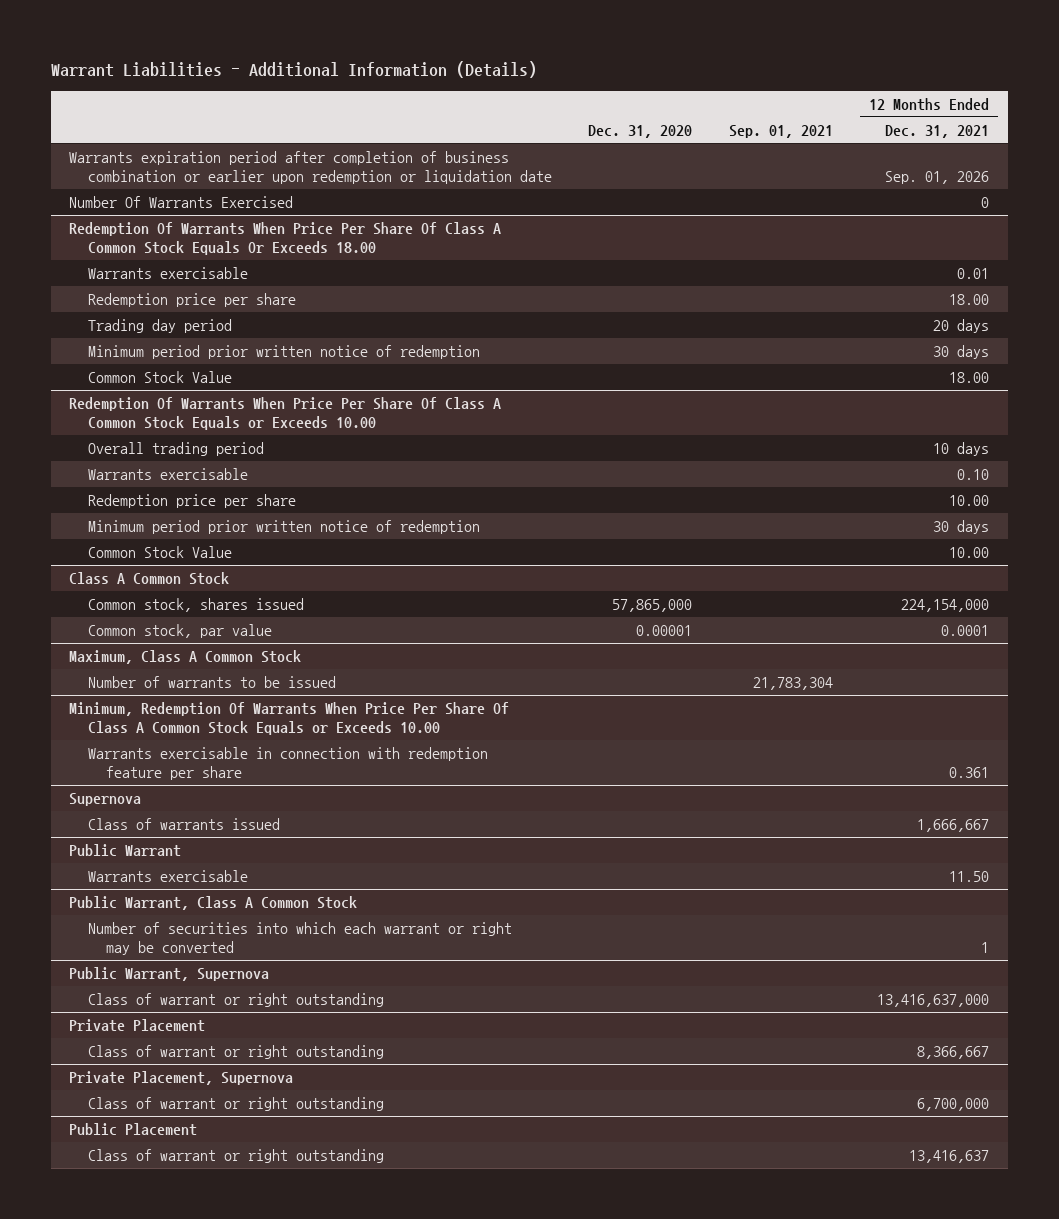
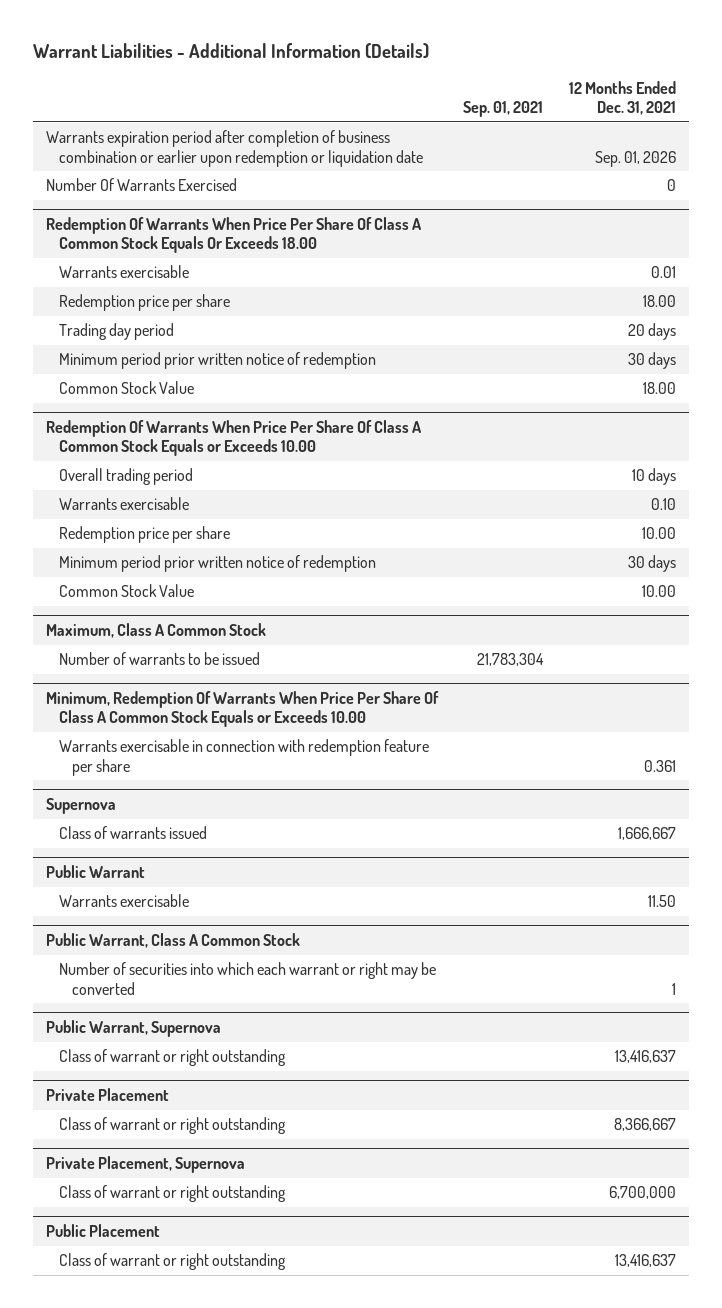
- | Dec. 31, 2020 | Sep. 01, 2021 | 12 Months Ended Dec. 31, 2021
+ | Sep. 01, 2021 | 12 Months Ended Dec. 31, 2021
- Class A Common Stock
- Common stock, shares issued | 57,865,000 | | 224,154,000
- Common stock, par value | 0.00001 | | 0.0001
@ Public Warrant, Supernova
- Class of warrant or right outstanding | | | 13,416,637,000
+ Class of warrant or right outstanding | | 13,416,637

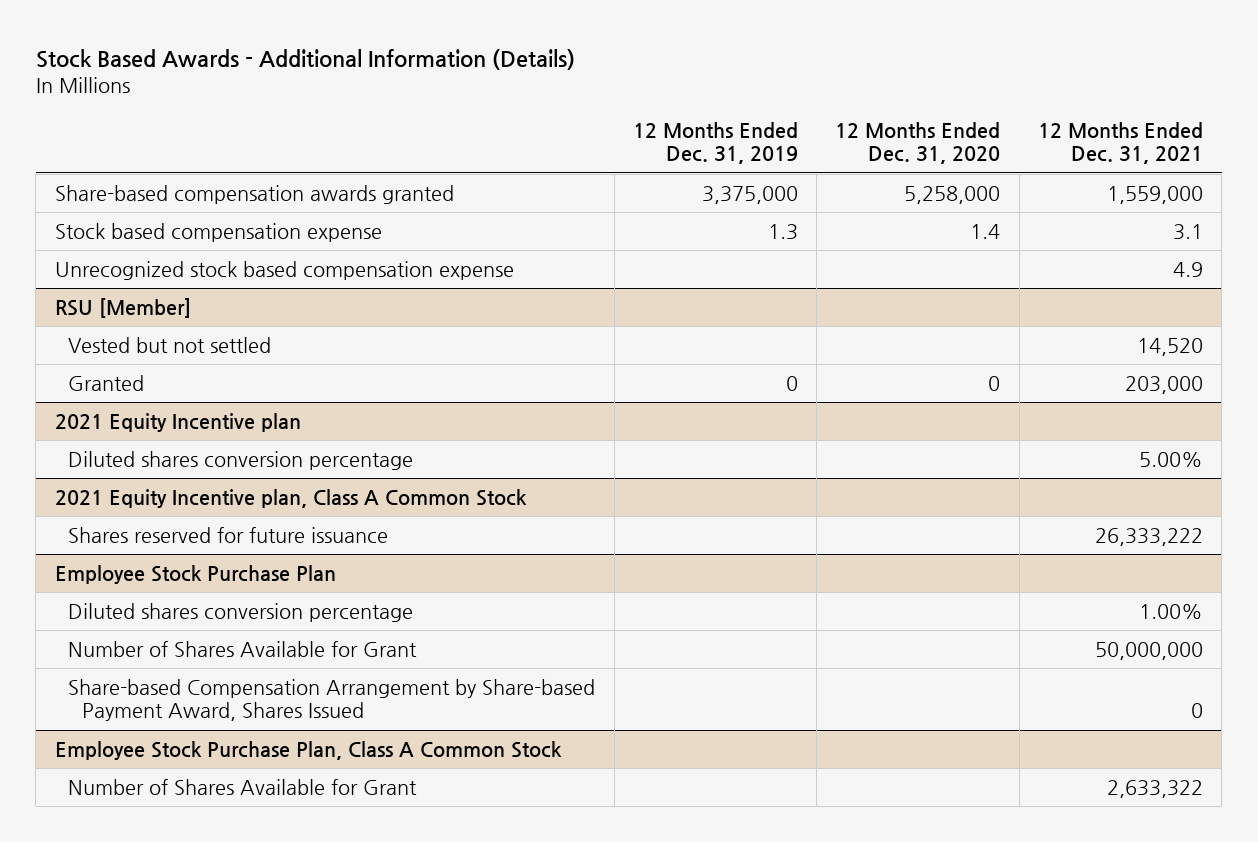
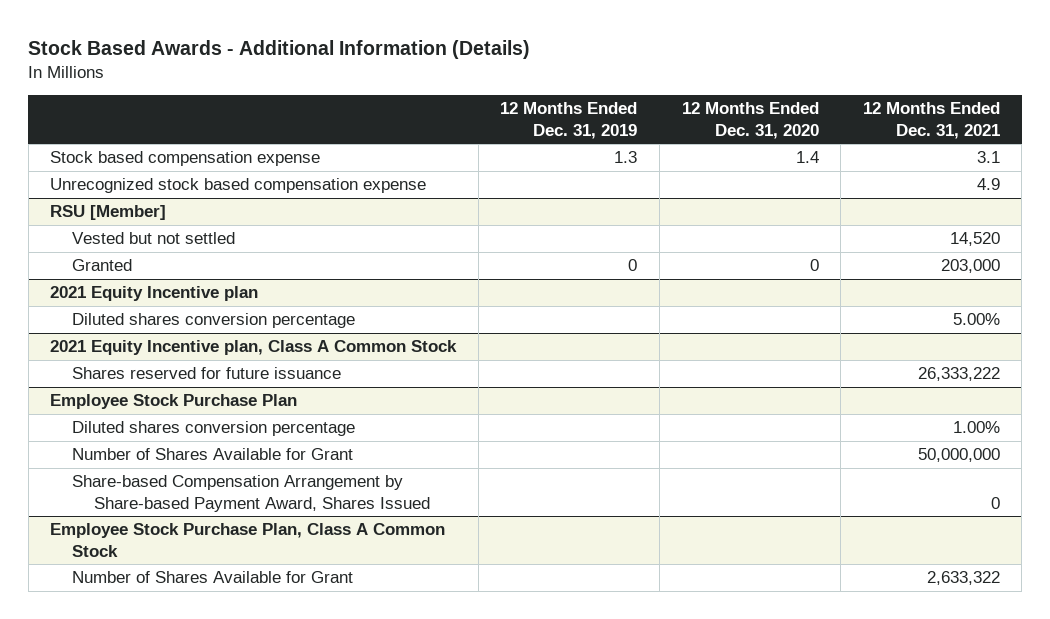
- Share-based compensation awards granted | 3,375,000 | 5,258,000 | 1,559,000

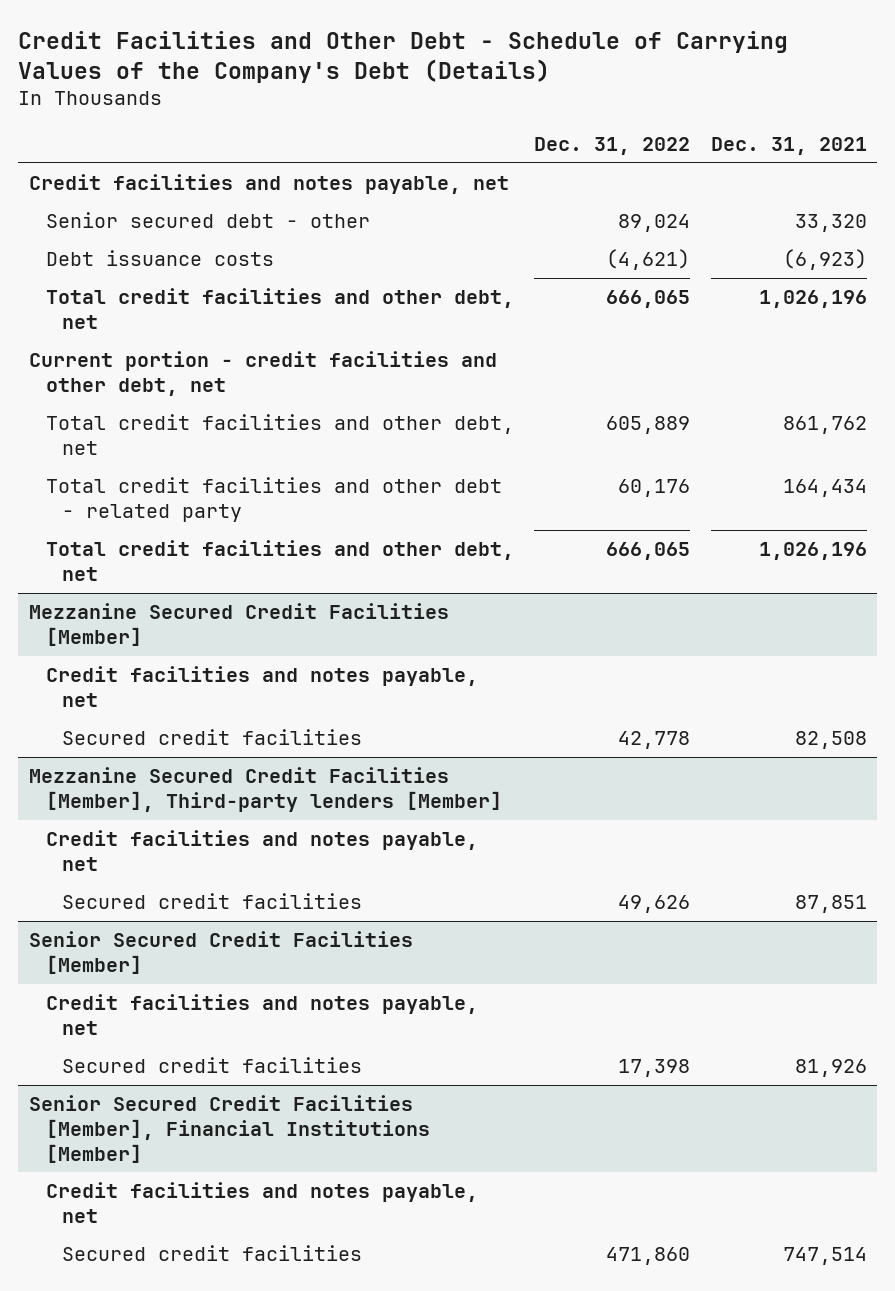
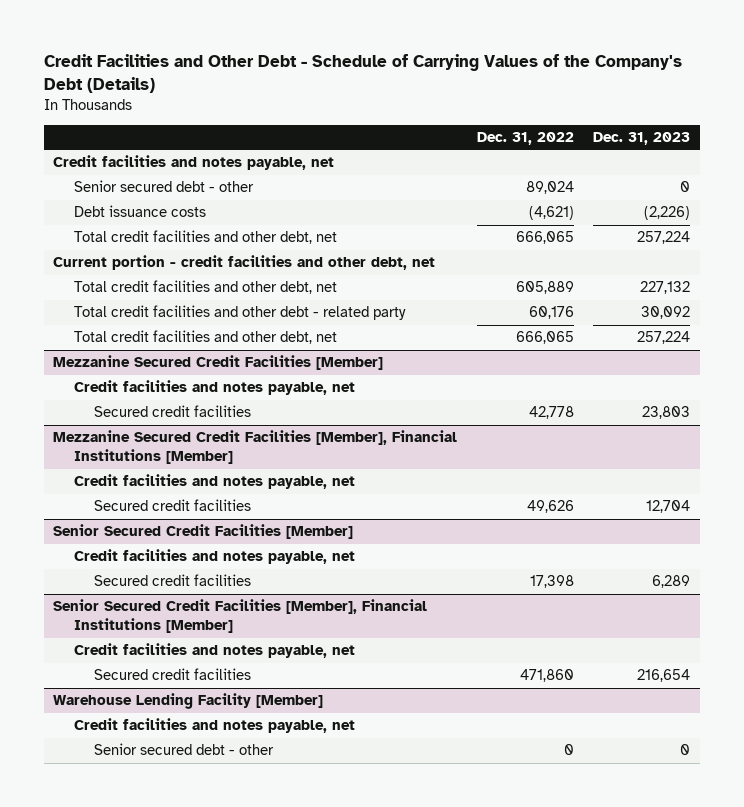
- | Dec. 31, 2022 | Dec. 31, 2021
+ | Dec. 31, 2022 | Dec. 31, 2023
- Mezzanine Secured Credit Facilities [Member], Third-party lenders [Member]
+ Mezzanine Secured Credit Facilities [Member], Financial Institutions [Member]
+ Warehouse Lending Facility [Member]
+ Credit facilities and notes payable, net
+ Senior secured debt - other | 0 | 0

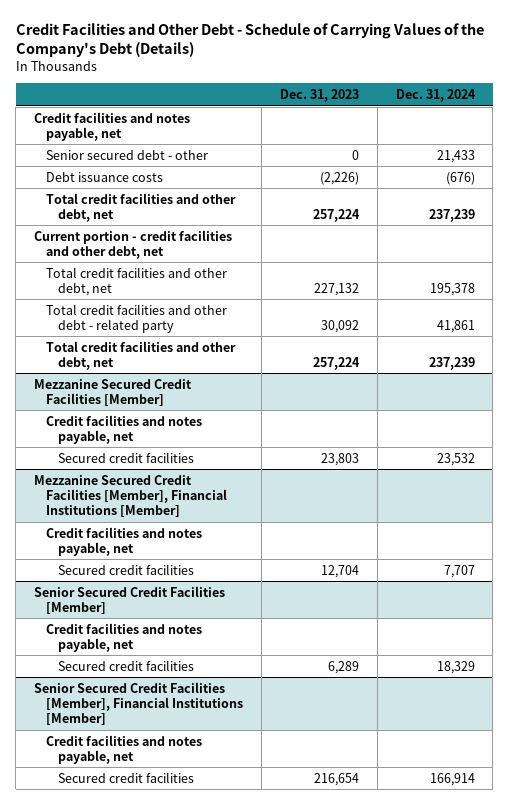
- | Dec. 31, 2022 | Dec. 31, 2023
+ | Dec. 31, 2023 | Dec. 31, 2024
- Warehouse Lending Facility [Member]
- Credit facilities and notes payable, net
- Senior secured debt - other | 0 | 0

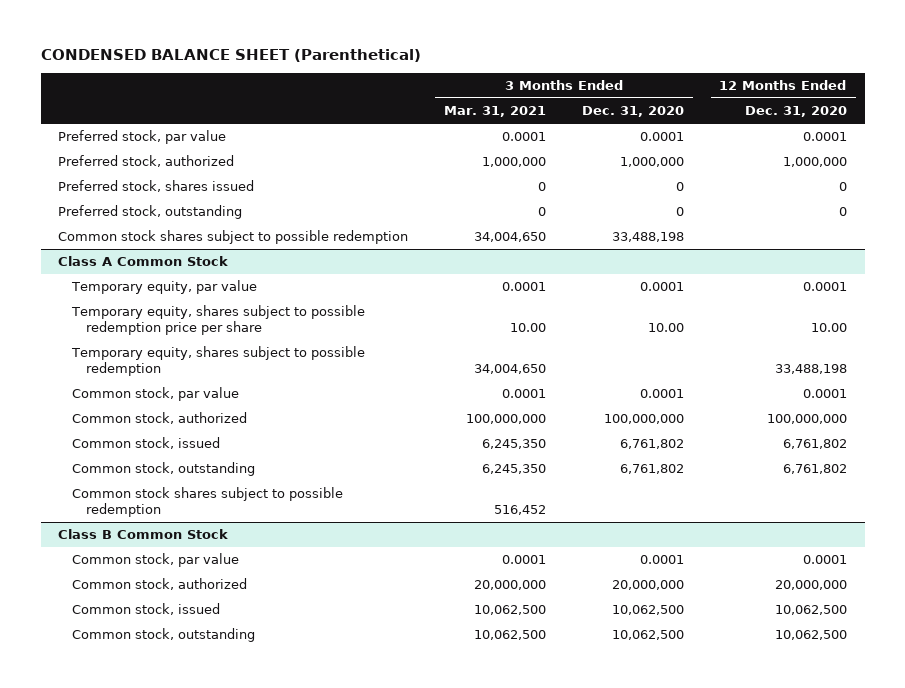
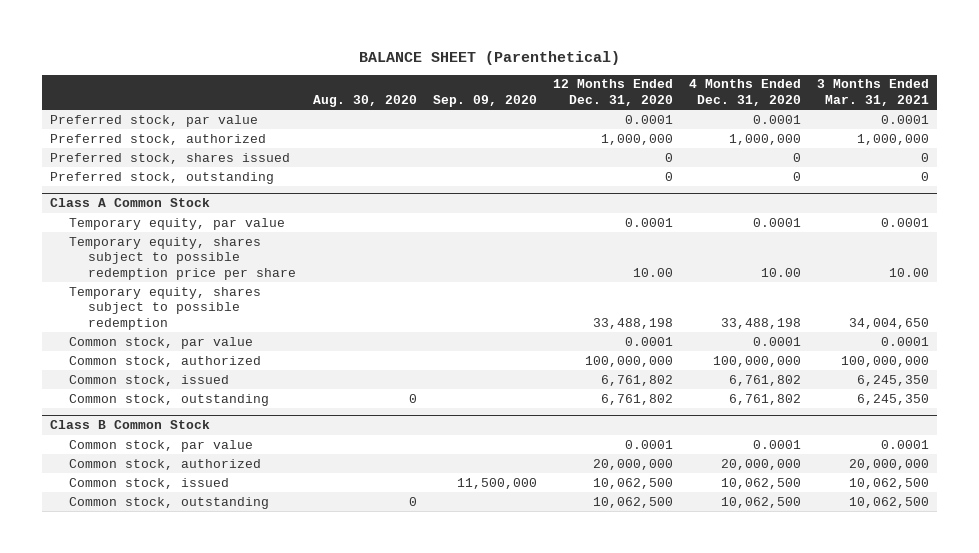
- CONDENSED BALANCE SHEET (Parenthetical)
+ BALANCE SHEET (Parenthetical)
- | 3 Months Ended Mar. 31, 2021 | 3 Months Ended Dec. 31, 2020 | 12 Months Ended Dec. 31, 2020
+ | Aug. 30, 2020 | Sep. 09, 2020 | 12 Months Ended Dec. 31, 2020 | 4 Months Ended Dec. 31, 2020 | 3 Months Ended Mar. 31, 2021
- Common stock shares subject to possible redemption | 34,004,650 | 33,488,198 |
@ Class A Common Stock
- Common stock shares subject to possible redemption | 516,452 | |

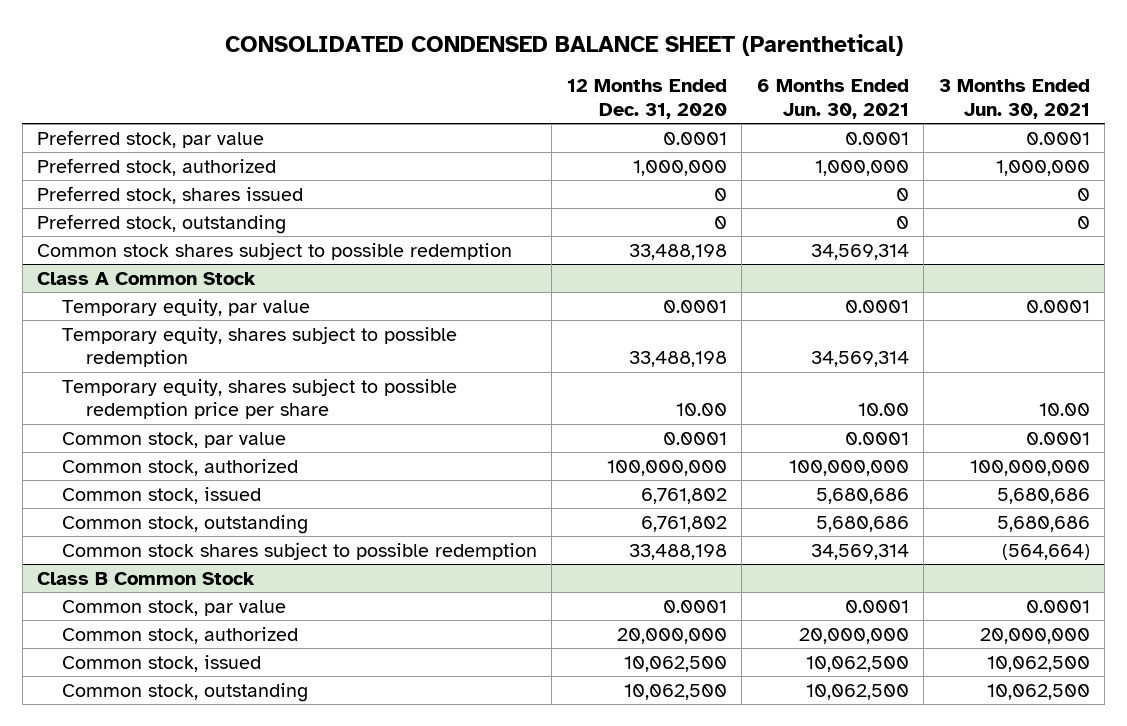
- BALANCE SHEET (Parenthetical)
+ CONSOLIDATED CONDENSED BALANCE SHEET (Parenthetical)
- | Aug. 30, 2020 | Sep. 09, 2020 | 12 Months Ended Dec. 31, 2020 | 4 Months Ended Dec. 31, 2020 | 3 Months Ended Mar. 31, 2021
+ | 12 Months Ended Dec. 31, 2020 | 6 Months Ended Jun. 30, 2021 | 3 Months Ended Jun. 30, 2021
+ Common stock shares subject to possible redemption | 33,488,198 | 34,569,314 |
@ Class A Common Stock
moved down: Temporary equity, shares subject to possible redemption price per share | 10.00 | 10.00 | 10.00
+ Common stock shares subject to possible redemption | 33,488,198 | 34,569,314 | (564,664)

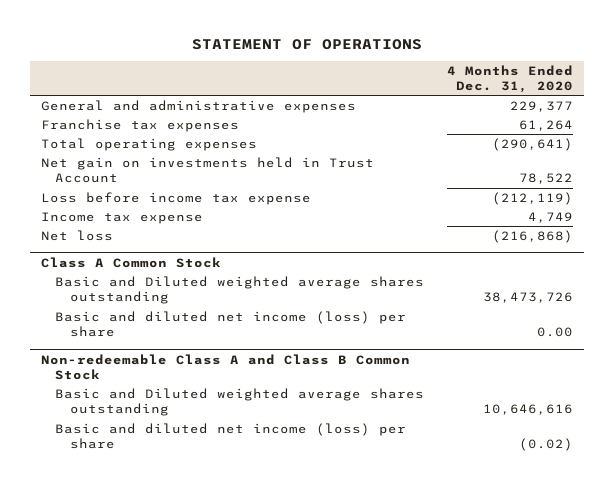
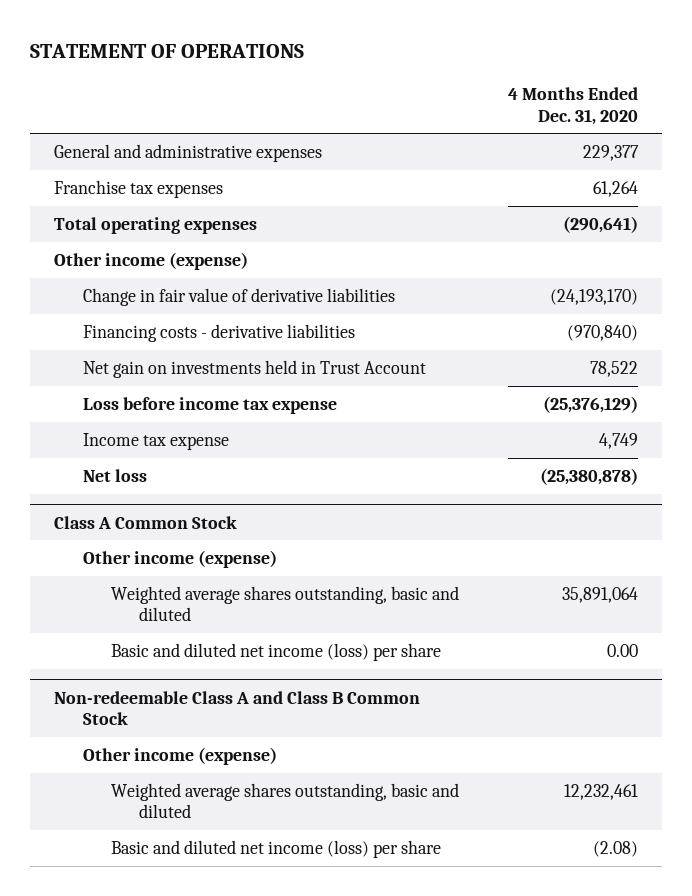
+ Other income (expense)
+ Change in fair value of derivative liabilities | (24,193,170)
+ Financing costs - derivative liabilities | (970,840)
- Loss before income tax expense | (212,119)
+ Loss before income tax expense | (25,376,129)
- Net loss | (216,868)
+ Net loss | (25,380,878)
@ Class A Common Stock
- Basic and Diluted weighted average shares outstanding | 38,473,726
+ Other income (expense)
+ Weighted average shares outstanding, basic and diluted | 35,891,064
@ Non-redeemable Class A and Class B Common Stock
- Basic and Diluted weighted average shares outstanding | 10,646,616
- Basic and diluted net income (loss) per share | (0.02)
+ Other income (expense)
+ Weighted average shares outstanding, basic and diluted | 12,232,461
+ Basic and diluted net income (loss) per share | (2.08)

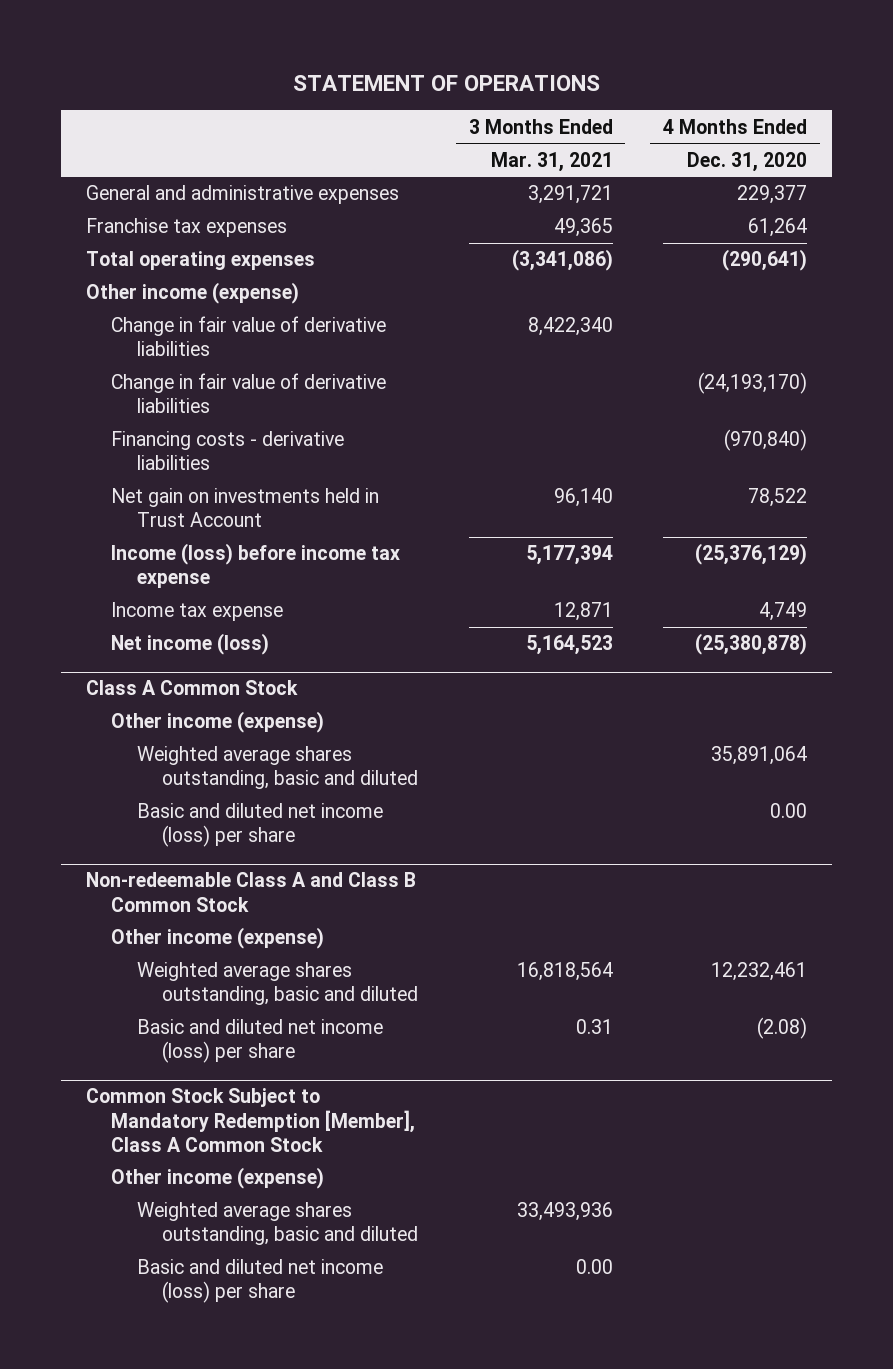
- | 4 Months Ended Dec. 31, 2020
+ | 3 Months Ended Mar. 31, 2021 | 4 Months Ended Dec. 31, 2020
+ Change in fair value of derivative liabilities | 8,422,340 |
- Loss before income tax expense | (25,376,129)
+ Income (loss) before income tax expense | 5,177,394 | (25,376,129)
- Net loss | (25,380,878)
+ Net income (loss) | 5,164,523 | (25,380,878)
+ Common Stock Subject to Mandatory Redemption [Member], Class A Common Stock
+ Other income (expense)
+ Weighted average shares outstanding, basic and diluted | 33,493,936 |
+ Basic and diluted net income (loss) per share | 0.00 |

